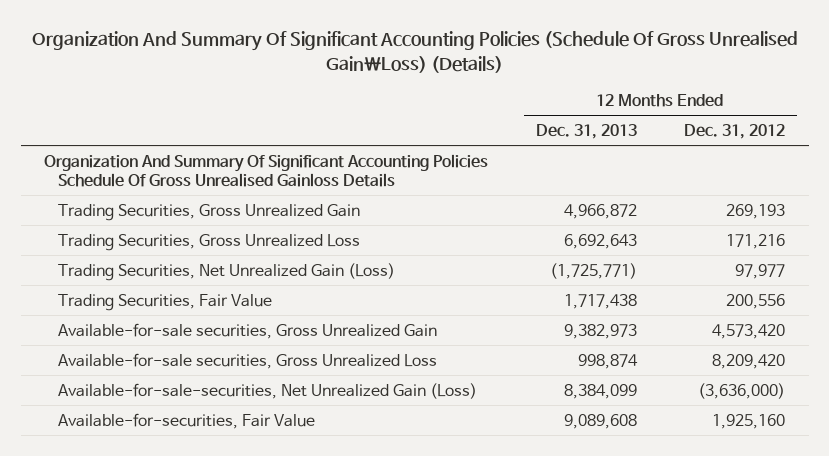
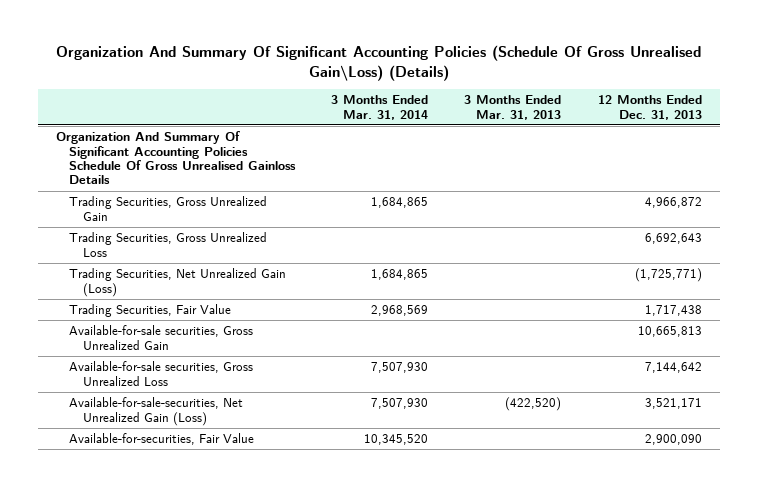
- | 12 Months Ended Dec. 31, 2013 | 12 Months Ended Dec. 31, 2012
+ | 3 Months Ended Mar. 31, 2014 | 3 Months Ended Mar. 31, 2013 | 12 Months Ended Dec. 31, 2013
- Available-for-sale securities, Gross Unrealized Gain | 9,382,973 | 4,573,420
- Available-for-sale securities, Gross Unrealized Loss | 998,874 | 8,209,420
- Available-for-sale-securities, Net Unrealized Gain (Loss) | 8,384,099 | (3,636,000)
- Available-for-securities, Fair Value | 9,089,608 | 1,925,160
+ Available-for-sale securities, Gross Unrealized Gain | | | 10,665,813
+ Available-for-sale securities, Gross Unrealized Loss | 7,507,930 | | 7,144,642
+ Available-for-sale-securities, Net Unrealized Gain (Loss) | 7,507,930 | (422,520) | 3,521,171
+ Available-for-securities, Fair Value | 10,345,520 | | 2,900,090

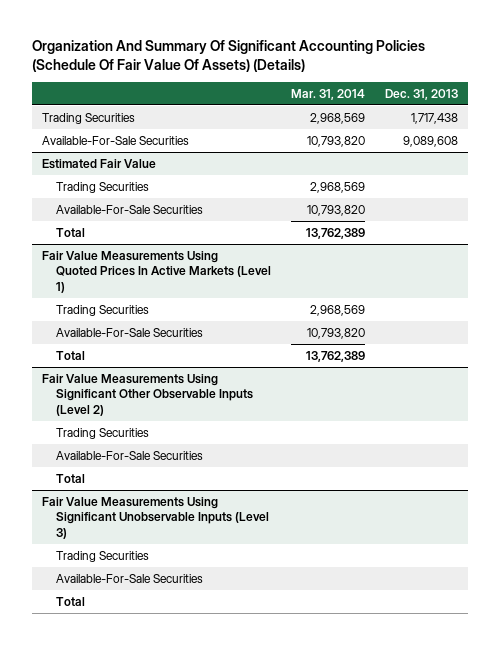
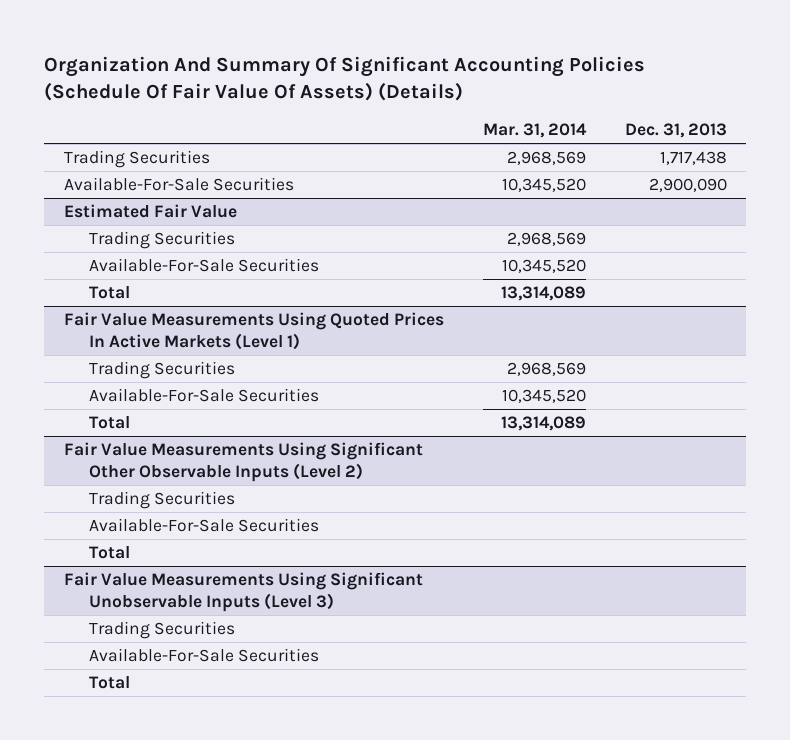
- Available-For-Sale Securities | 10,793,820 | 9,089,608
+ Available-For-Sale Securities | 10,345,520 | 2,900,090
@ Estimated Fair Value
- Available-For-Sale Securities | 10,793,820 |
- Total | 13,762,389 |
+ Available-For-Sale Securities | 10,345,520 |
+ Total | 13,314,089 |
@ Fair Value Measurements Using Quoted Prices In Active Markets (Level 1)
- Available-For-Sale Securities | 10,793,820 |
- Total | 13,762,389 |
+ Available-For-Sale Securities | 10,345,520 |
+ Total | 13,314,089 |

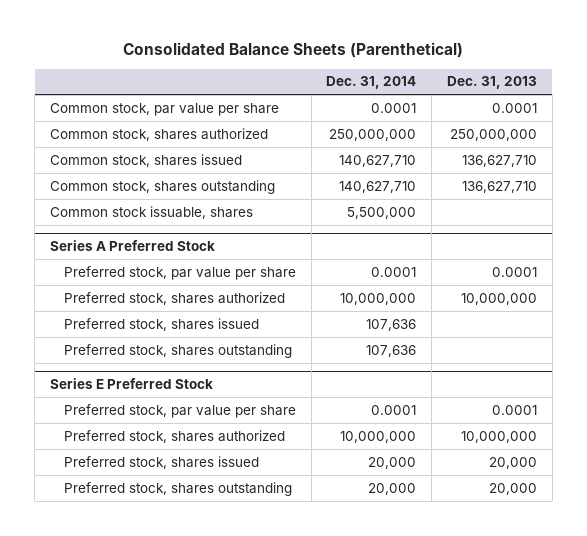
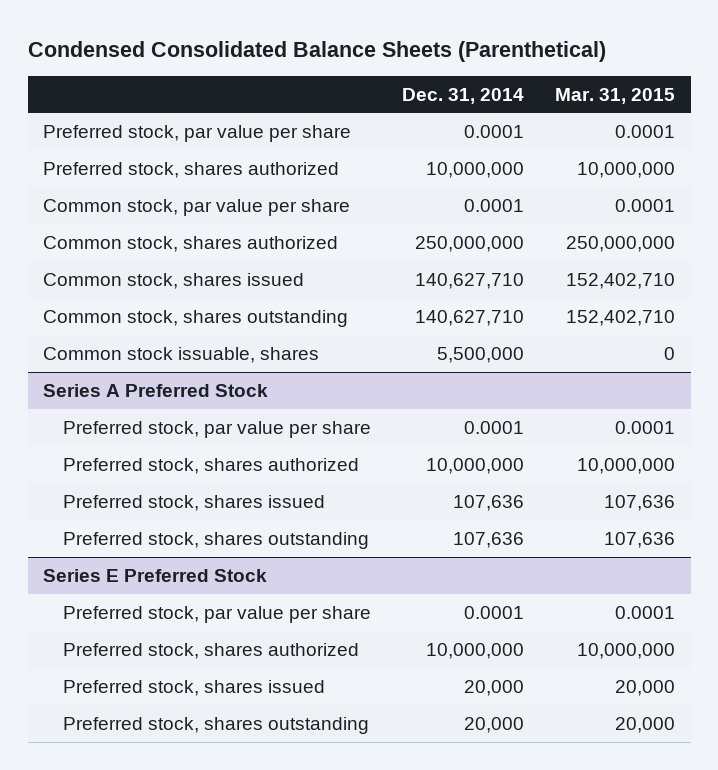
- Consolidated Balance Sheets (Parenthetical)
+ Condensed Consolidated Balance Sheets (Parenthetical)
- | Dec. 31, 2014 | Dec. 31, 2013
+ | Dec. 31, 2014 | Mar. 31, 2015
+ Preferred stock, par value per share | 0.0001 | 0.0001
+ Preferred stock, shares authorized | 10,000,000 | 10,000,000

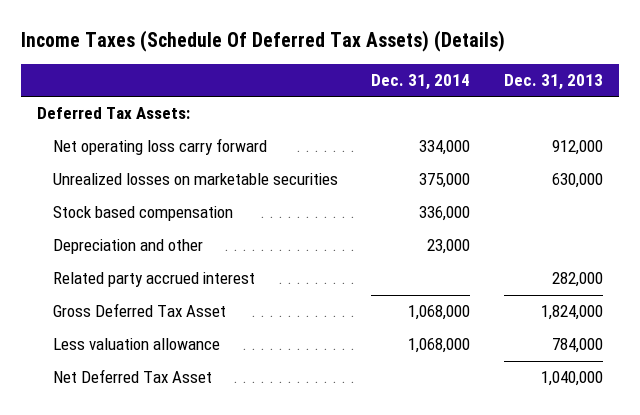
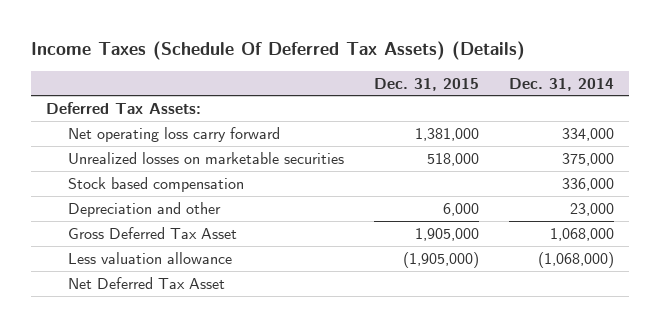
- | Dec. 31, 2014 | Dec. 31, 2013
+ | Dec. 31, 2015 | Dec. 31, 2014
- Related party accrued interest | | 282,000
- Less valuation allowance | 1,068,000 | 784,000
+ Less valuation allowance | (1,905,000) | (1,068,000)

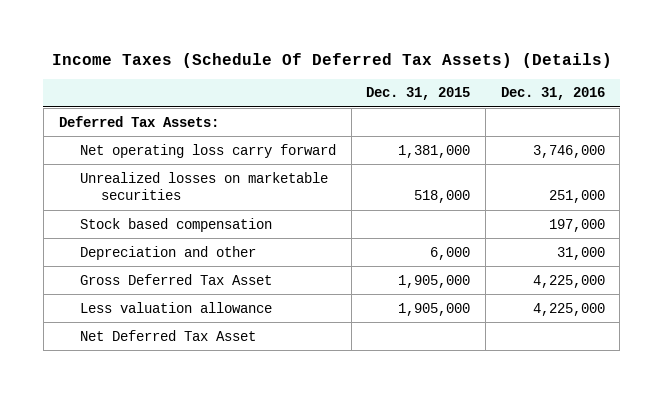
- | Dec. 31, 2015 | Dec. 31, 2014
+ | Dec. 31, 2015 | Dec. 31, 2016
- Less valuation allowance | (1,905,000) | (1,068,000)
+ Less valuation allowance | 1,905,000 | 4,225,000

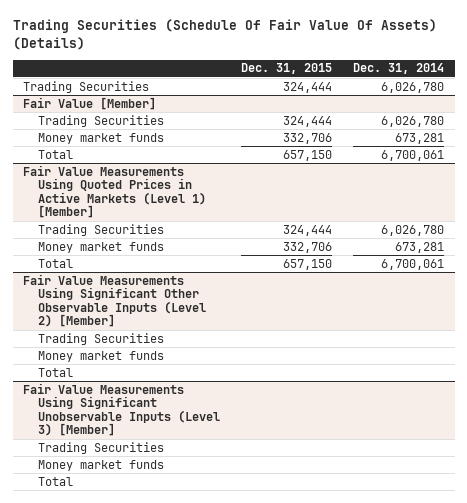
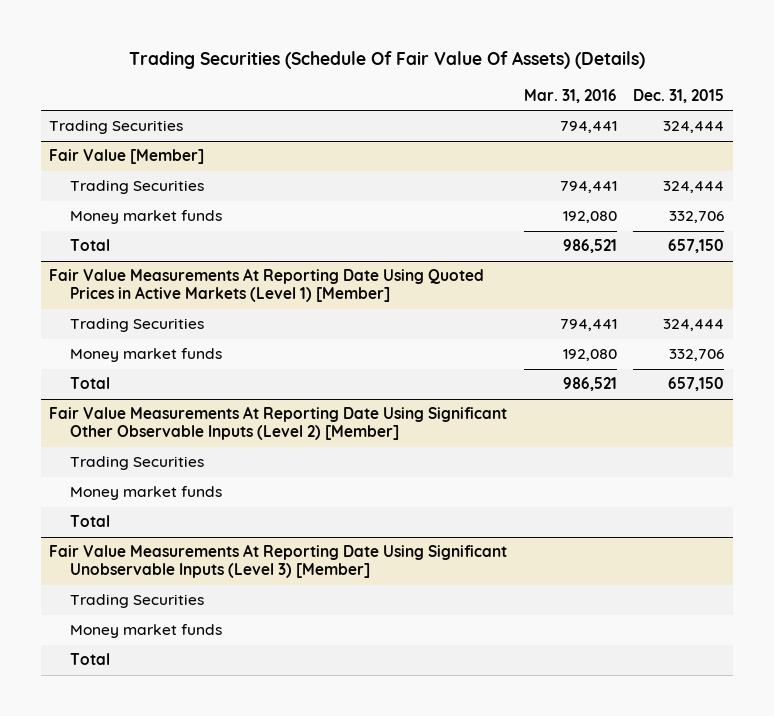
- | Dec. 31, 2015 | Dec. 31, 2014
+ | Mar. 31, 2016 | Dec. 31, 2015
- Fair Value Measurements Using Quoted Prices in Active Markets (Level 1) [Member]
+ Fair Value Measurements At Reporting Date Using Quoted Prices in Active Markets (Level 1) [Member]
- Fair Value Measurements Using Significant Other Observable Inputs (Level 2) [Member]
+ Fair Value Measurements At Reporting Date Using Significant Other Observable Inputs (Level 2) [Member]
- Fair Value Measurements Using Significant Unobservable Inputs (Level 3) [Member]
+ Fair Value Measurements At Reporting Date Using Significant Unobservable Inputs (Level 3) [Member]

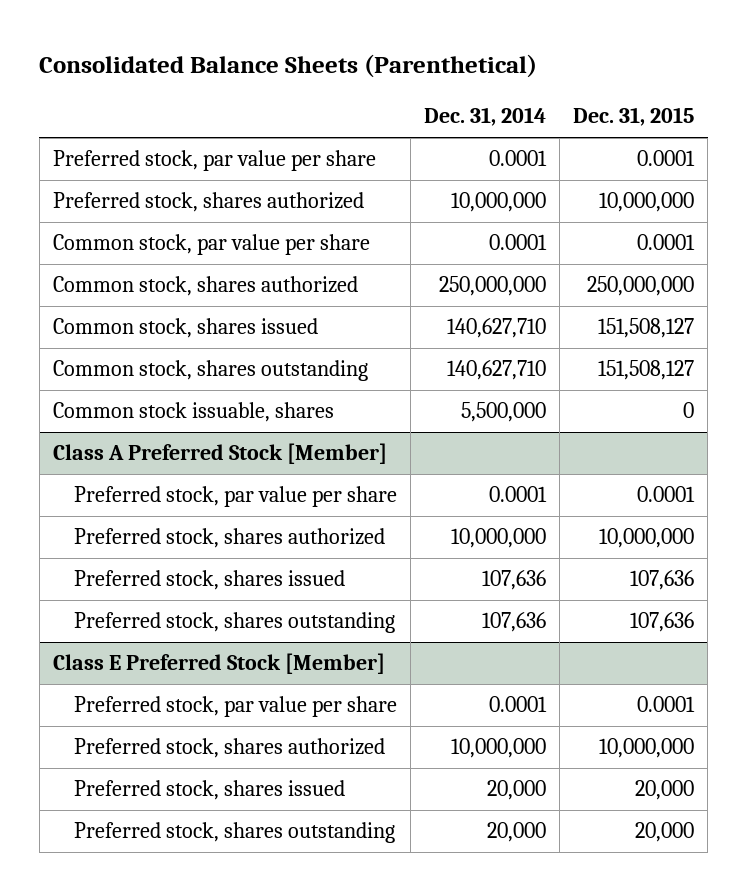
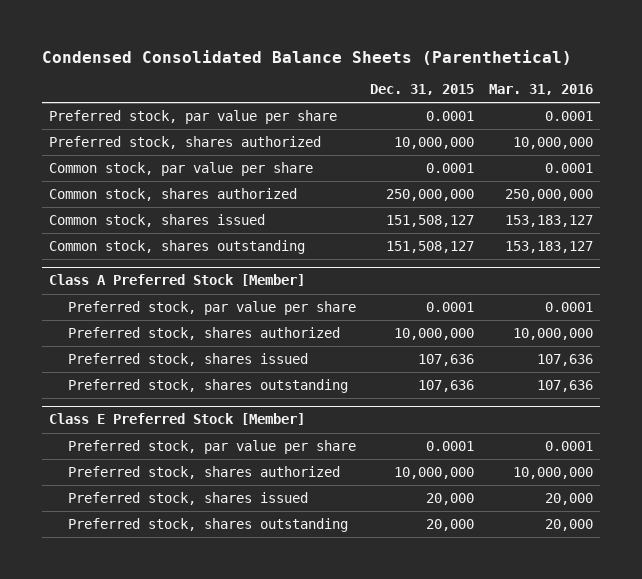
- Consolidated Balance Sheets (Parenthetical)
+ Condensed Consolidated Balance Sheets (Parenthetical)
- | Dec. 31, 2014 | Dec. 31, 2015
+ | Dec. 31, 2015 | Mar. 31, 2016
- Common stock issuable, shares | 5,500,000 | 0

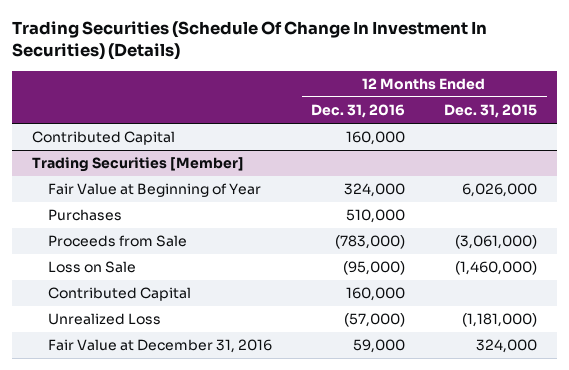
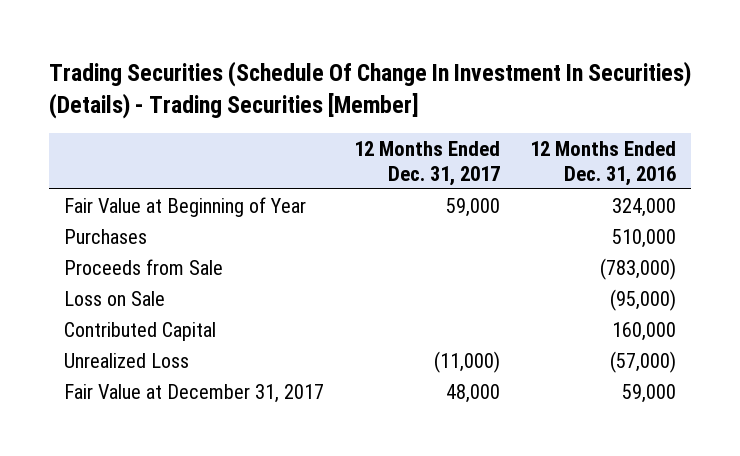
- Trading Securities (Schedule Of Change In Investment In Securities) (Details)
+ Trading Securities (Schedule Of Change In Investment In Securities) (Details) - Trading Securities [Member]
- | 12 Months Ended Dec. 31, 2016 | 12 Months Ended Dec. 31, 2015
+ | 12 Months Ended Dec. 31, 2017 | 12 Months Ended Dec. 31, 2016
- Contributed Capital | 160,000 |
- Trading Securities [Member]
- Fair Value at December 31, 2016 | 59,000 | 324,000
+ Fair Value at December 31, 2017 | 48,000 | 59,000

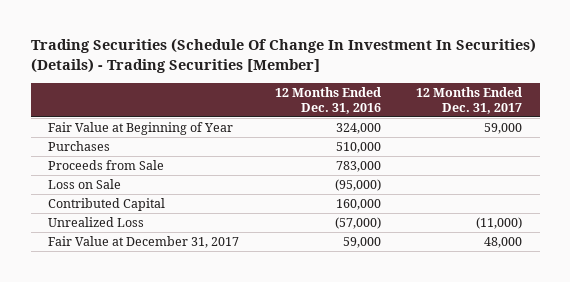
- | 12 Months Ended Dec. 31, 2017 | 12 Months Ended Dec. 31, 2016
+ | 12 Months Ended Dec. 31, 2016 | 12 Months Ended Dec. 31, 2017
- Proceeds from Sale | | (783,000)
+ Proceeds from Sale | 783,000 |

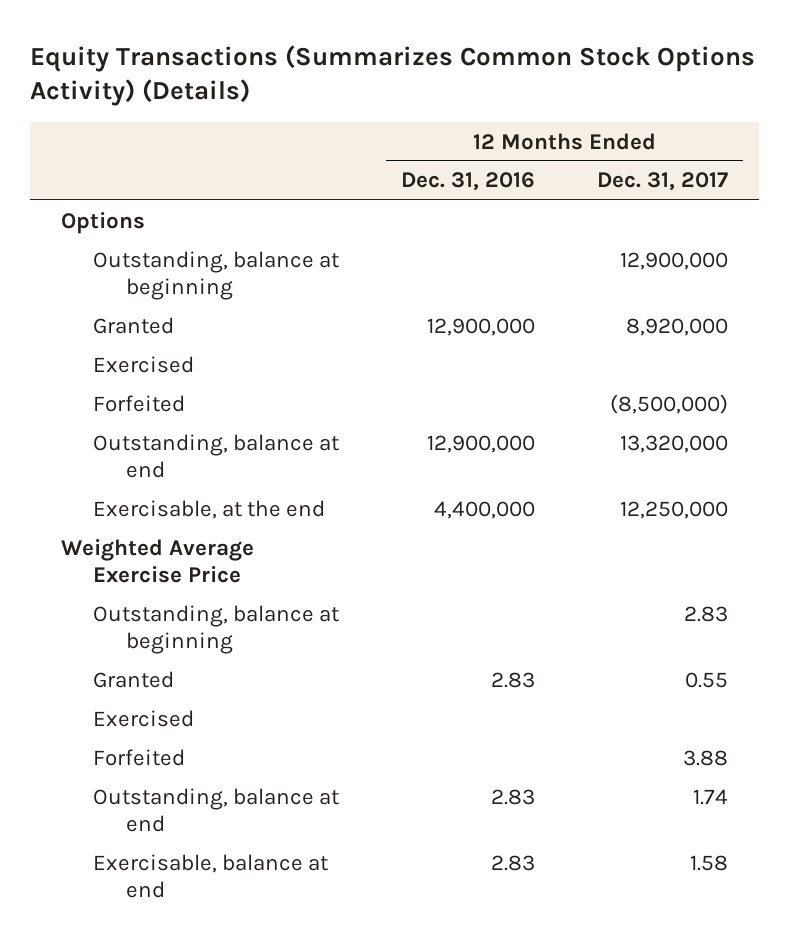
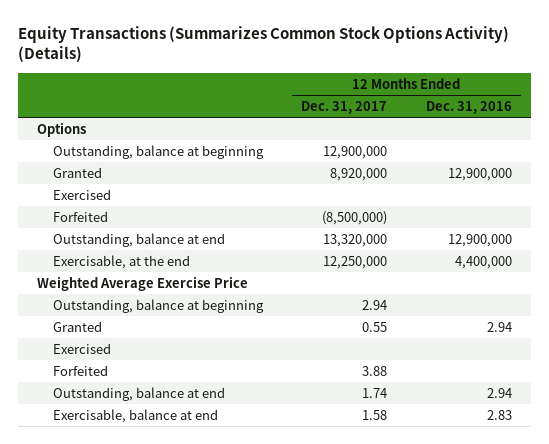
- | 12 Months Ended Dec. 31, 2016 | 12 Months Ended Dec. 31, 2017
+ | 12 Months Ended Dec. 31, 2017 | 12 Months Ended Dec. 31, 2016
- Outstanding, balance at beginning | | 2.83
- Granted | 2.83 | 0.55
+ Outstanding, balance at beginning | 2.94 |
+ Granted | 0.55 | 2.94
- Outstanding, balance at end | 2.83 | 1.74
+ Outstanding, balance at end | 1.74 | 2.94

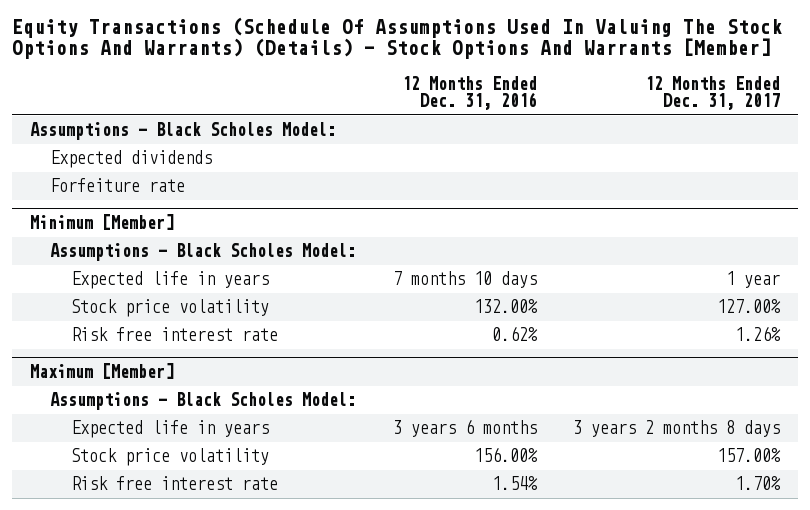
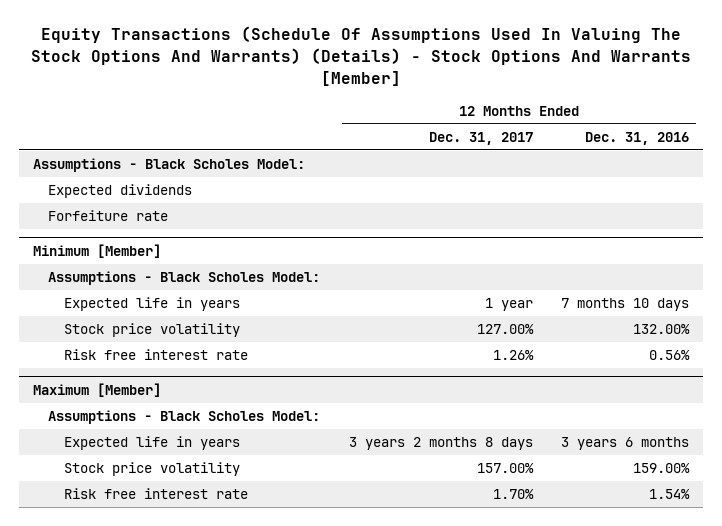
- | 12 Months Ended Dec. 31, 2016 | 12 Months Ended Dec. 31, 2017
+ | 12 Months Ended Dec. 31, 2017 | 12 Months Ended Dec. 31, 2016
@ Minimum [Member]
- Risk free interest rate | 0.62% | 1.26%
+ Risk free interest rate | 1.26% | 0.56%
@ Maximum [Member]
- Stock price volatility | 156.00% | 157.00%
+ Stock price volatility | 157.00% | 159.00%

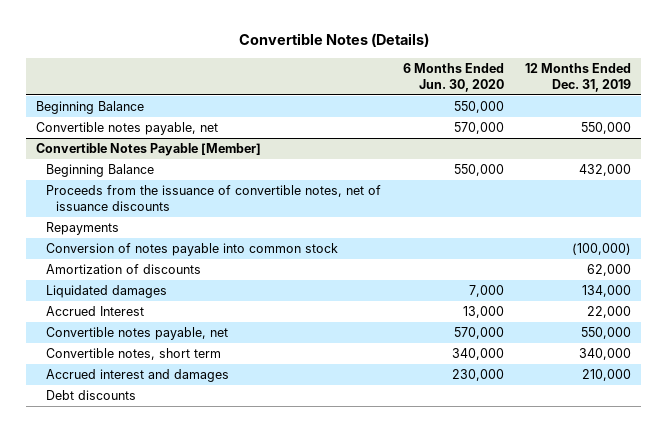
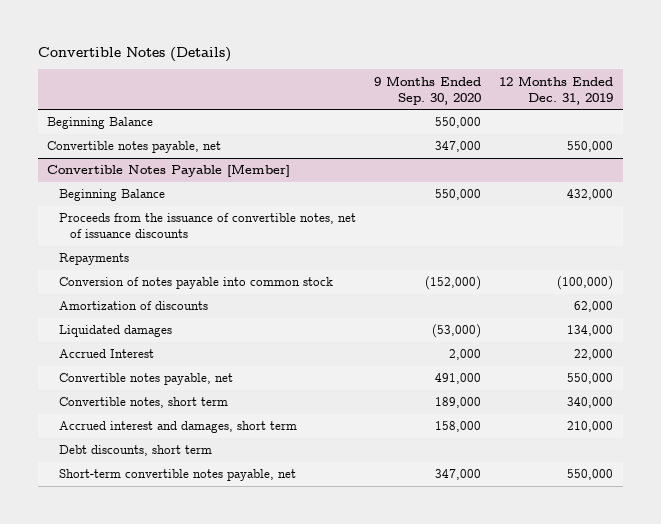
- | 6 Months Ended Jun. 30, 2020 | 12 Months Ended Dec. 31, 2019
+ | 9 Months Ended Sep. 30, 2020 | 12 Months Ended Dec. 31, 2019
@ Convertible Notes Payable [Member]
- Accrued interest and damages | 230,000 | 210,000
- Debt discounts
+ Accrued interest and damages, short term | 158,000 | 210,000
+ Debt discounts, short term
+ Short-term convertible notes payable, net | 347,000 | 550,000

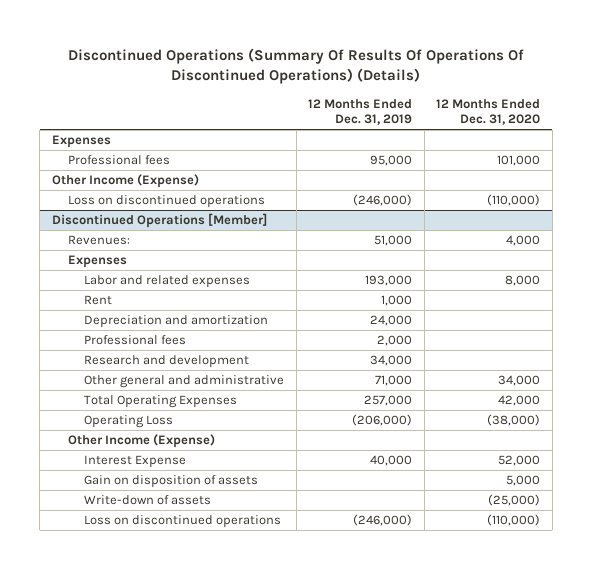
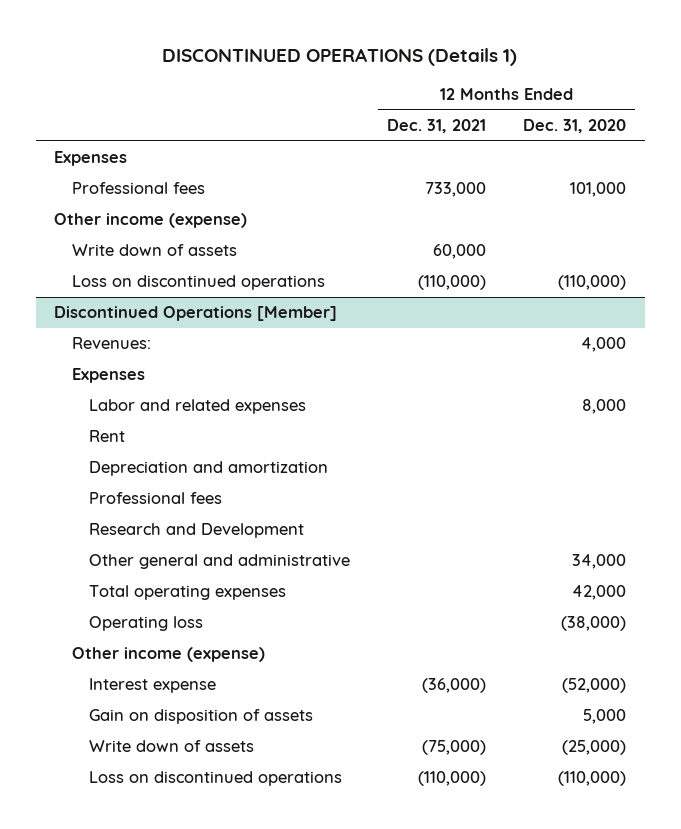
- Discontinued Operations (Summary Of Results Of Operations Of Discontinued Operations) (Details)
+ DISCONTINUED OPERATIONS (Details 1)
- | 12 Months Ended Dec. 31, 2019 | 12 Months Ended Dec. 31, 2020
+ | 12 Months Ended Dec. 31, 2021 | 12 Months Ended Dec. 31, 2020
- Other Income (Expense)
+ Other income (expense)
+ Write down of assets | 60,000 |
@ Discontinued Operations [Member]
- Research and development | 34,000 |
+ Research and Development
- Total Operating Expenses | 257,000 | 42,000
- Operating Loss | (206,000) | (38,000)
- Other Income (Expense)
- Interest Expense | 40,000 | 52,000
+ Total operating expenses | | 42,000
+ Operating loss | | (38,000)
+ Other income (expense)
+ Interest expense | (36,000) | (52,000)
- Write-down of assets | | (25,000)
+ Write down of assets | (75,000) | (25,000)

